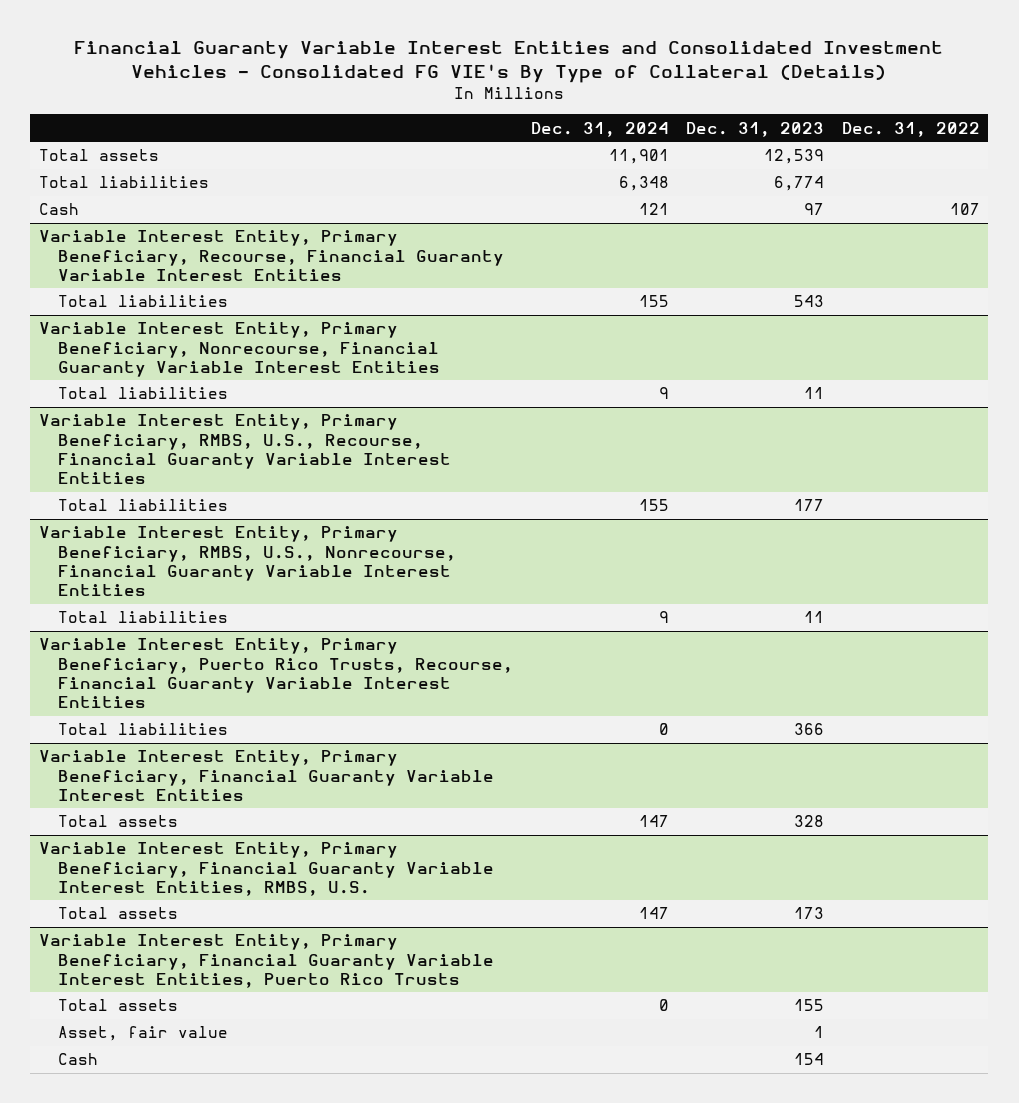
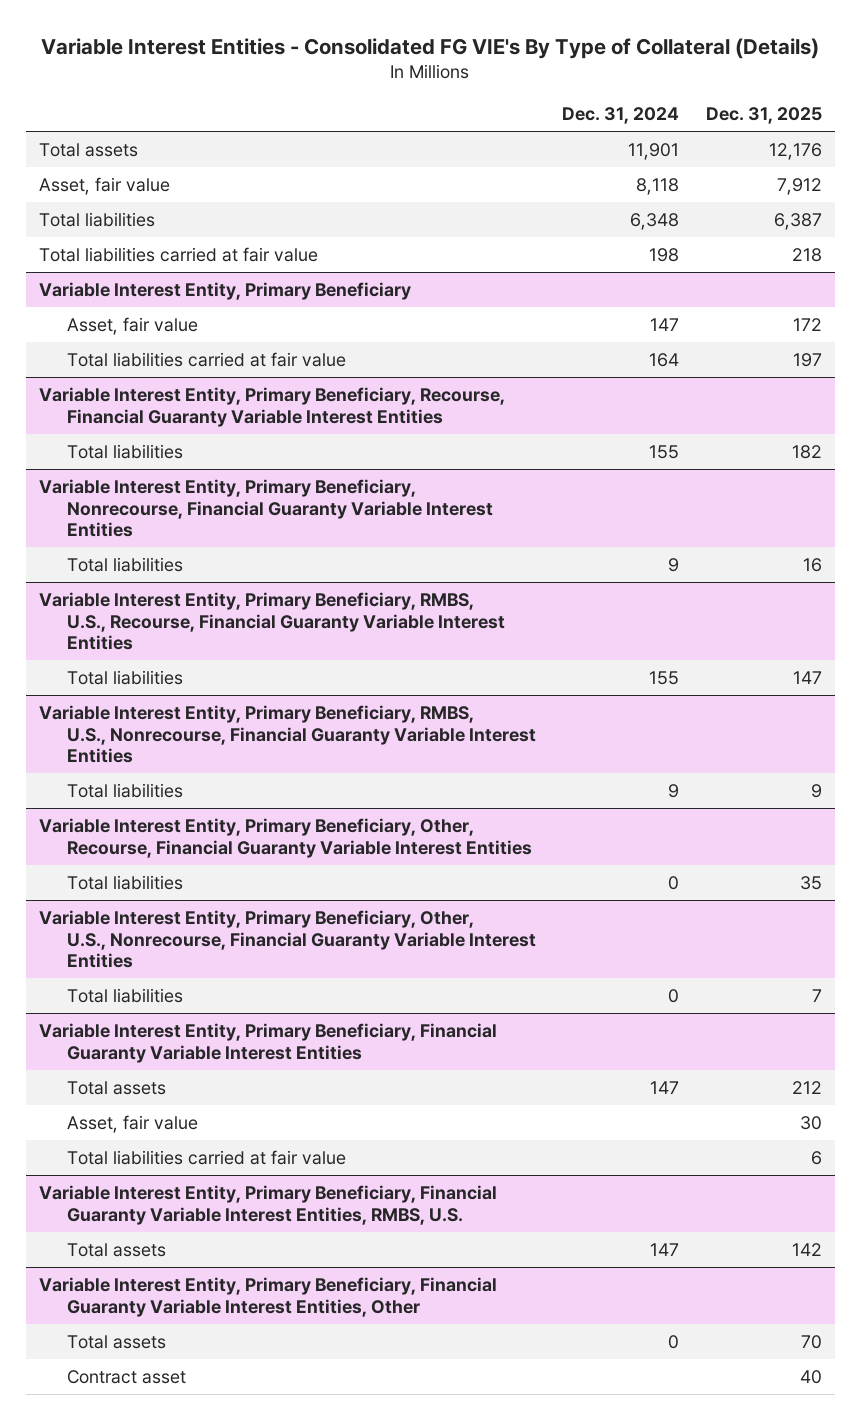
- Financial Guaranty Variable Interest Entities and Consolidated Investment Vehicles - Consolidated FG VIE's By Type of Collateral (Details)
+ Variable Interest Entities - Consolidated FG VIE's By Type of Collateral (Details)
- | Dec. 31, 2024 | Dec. 31, 2023 | Dec. 31, 2022
+ | Dec. 31, 2024 | Dec. 31, 2025
+ Asset, fair value | 8,118 | 7,912
- Cash | 121 | 97 | 107
+ Total liabilities carried at fair value | 198 | 218
+ Variable Interest Entity, Primary Beneficiary
+ Asset, fair value | 147 | 172
+ Total liabilities carried at fair value | 164 | 197
- Variable Interest Entity, Primary Beneficiary, Puerto Rico Trusts, Recourse, Financial Guaranty Variable Interest Entities
+ Variable Interest Entity, Primary Beneficiary, Other, Recourse, Financial Guaranty Variable Interest Entities
+ Variable Interest Entity, Primary Beneficiary, Other, U.S., Nonrecourse, Financial Guaranty Variable Interest Entities
+ Total liabilities | 0 | 7
@ Variable Interest Entity, Primary Beneficiary, Financial Guaranty Variable Interest Entities
+ Asset, fair value | | 30
+ Total liabilities carried at fair value | | 6
- Variable Interest Entity, Primary Beneficiary, Financial Guaranty Variable Interest Entities, Puerto Rico Trusts
+ Variable Interest Entity, Primary Beneficiary, Financial Guaranty Variable Interest Entities, Other
- Asset, fair value | | 1 |
- Cash | | 154 |
+ Contract asset | | 40

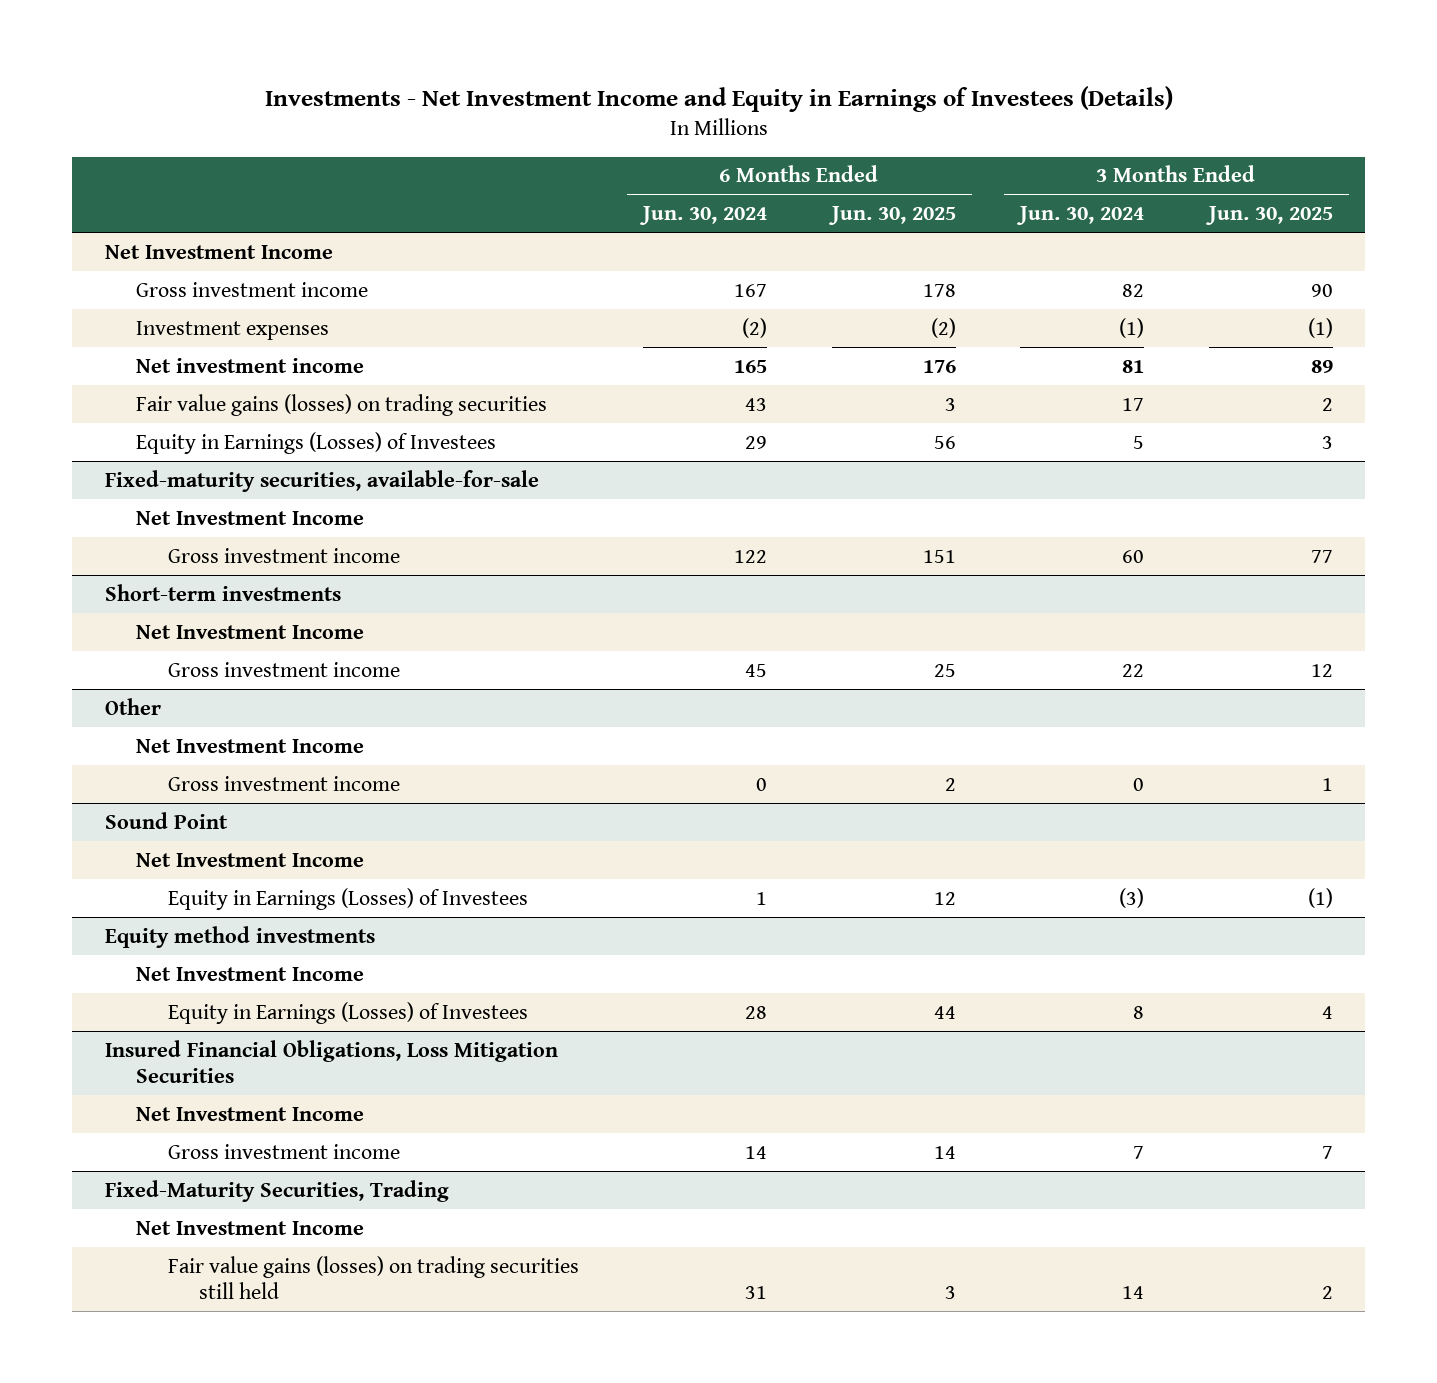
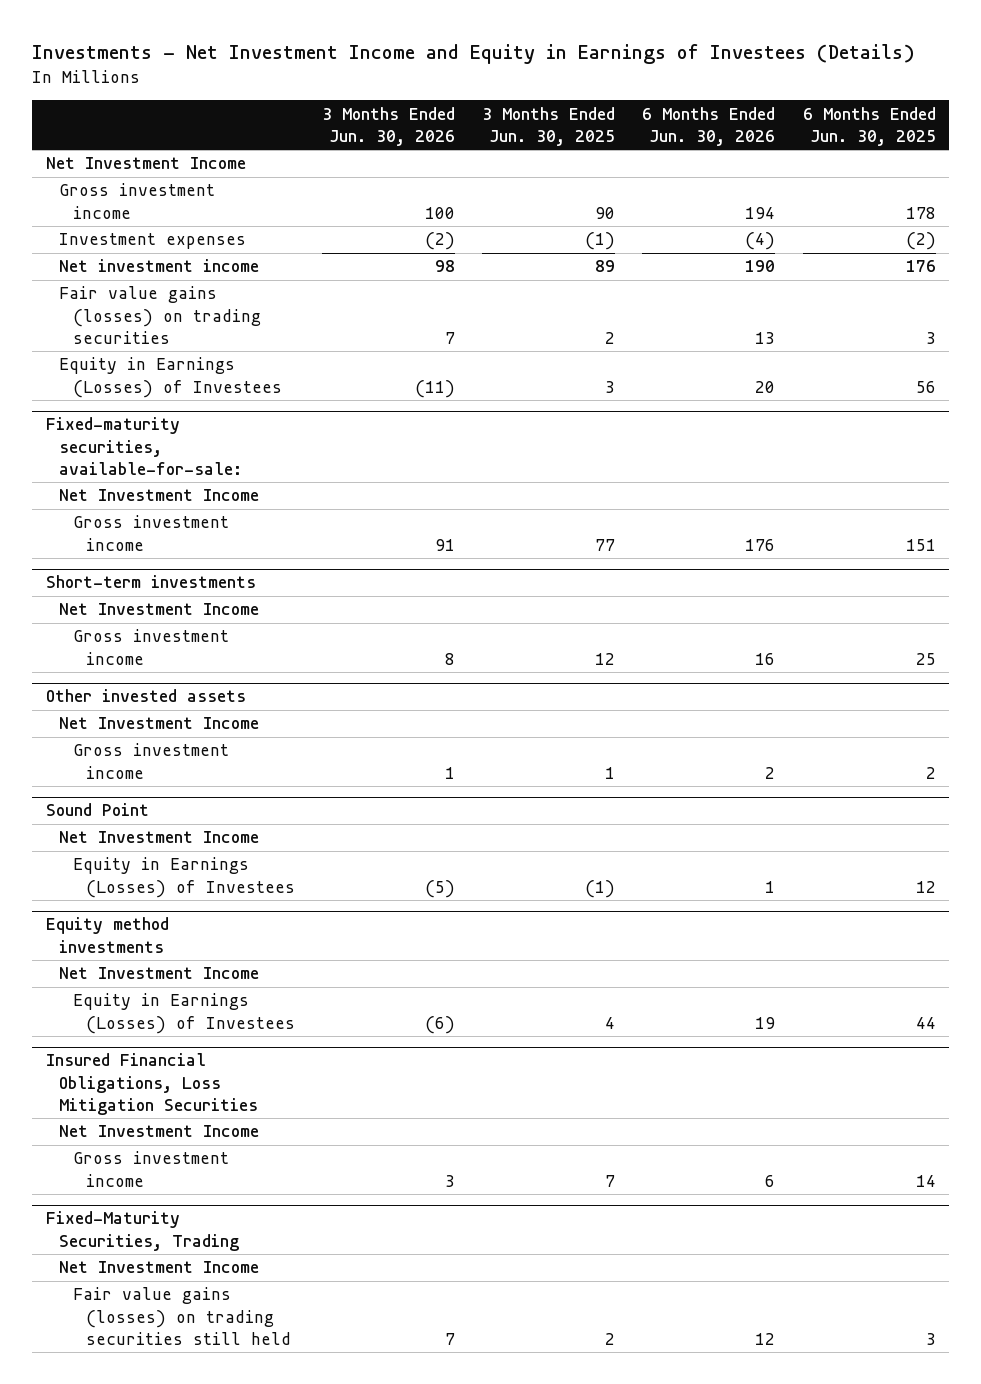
- | 6 Months Ended Jun. 30, 2024 | 6 Months Ended Jun. 30, 2025 | 3 Months Ended Jun. 30, 2024 | 3 Months Ended Jun. 30, 2025
+ | 3 Months Ended Jun. 30, 2026 | 3 Months Ended Jun. 30, 2025 | 6 Months Ended Jun. 30, 2026 | 6 Months Ended Jun. 30, 2025
- Fixed-maturity securities, available-for-sale
+ Fixed-maturity securities, available-for-sale:
- Other
+ Other invested assets

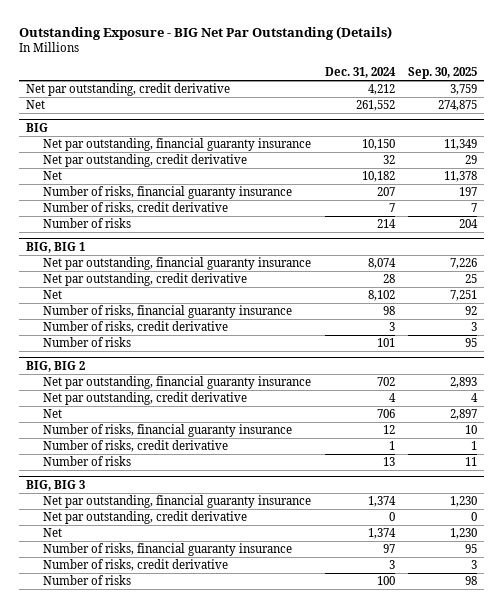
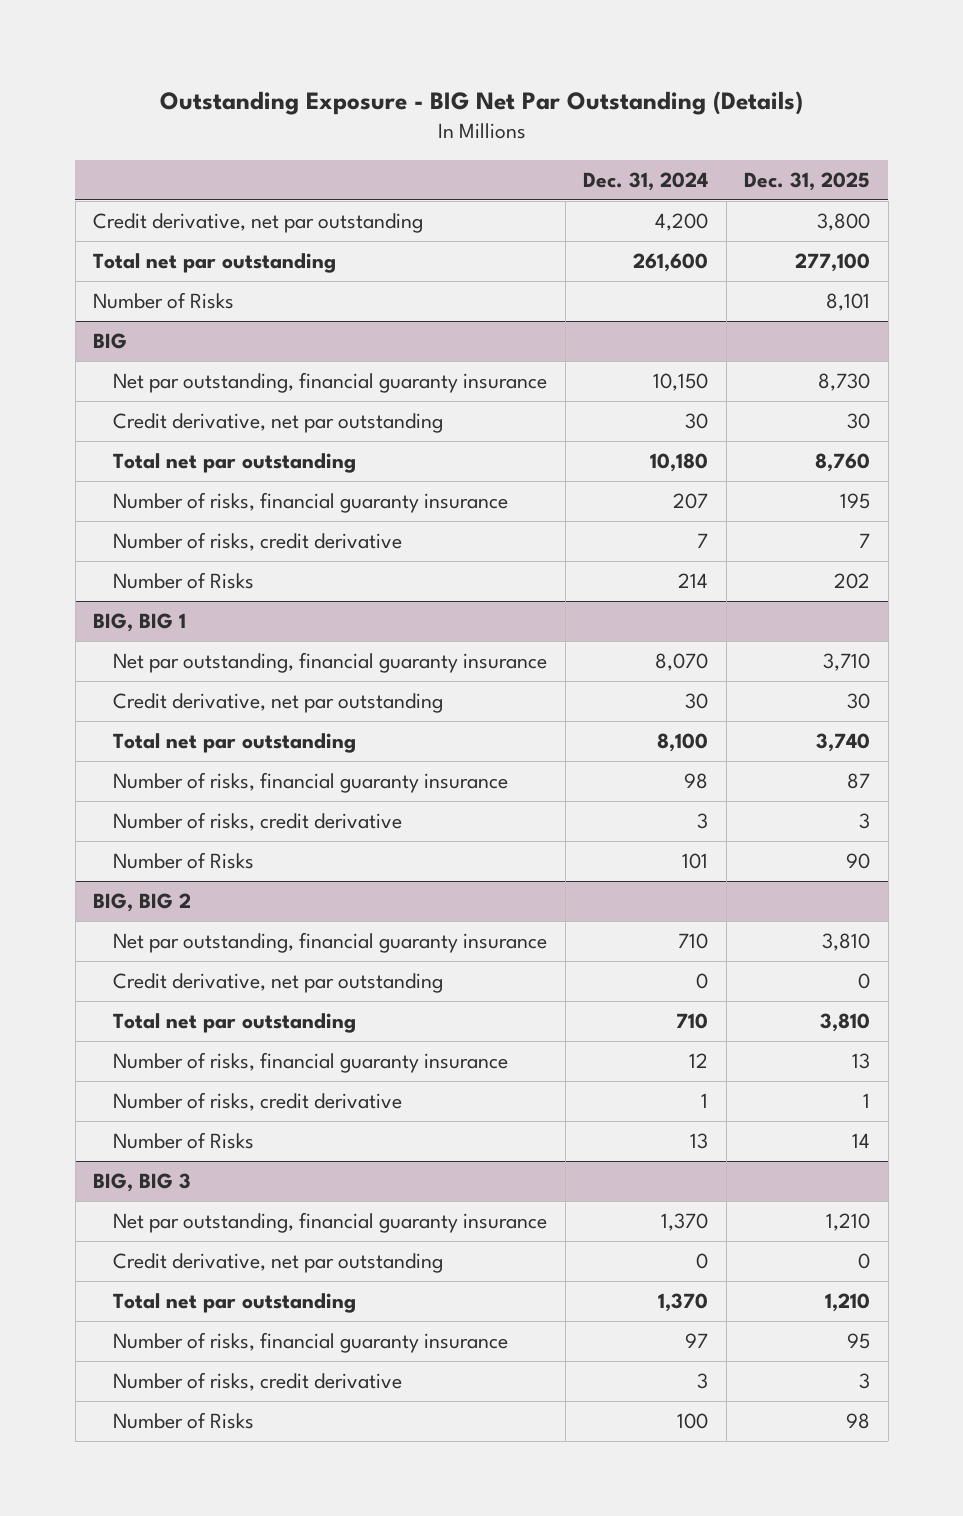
- | Dec. 31, 2024 | Sep. 30, 2025
+ | Dec. 31, 2024 | Dec. 31, 2025
- Net par outstanding, credit derivative | 4,212 | 3,759
- Net | 261,552 | 274,875
+ Credit derivative, net par outstanding | 4,200 | 3,800
+ Total net par outstanding | 261,600 | 277,100
+ Number of Risks | | 8,101
@ BIG
- Net par outstanding, credit derivative | 32 | 29
- Net | 10,182 | 11,378
+ Credit derivative, net par outstanding | 30 | 30
+ Total net par outstanding | 10,180 | 8,760
- Number of risks | 214 | 204
+ Number of Risks | 214 | 202
@ BIG, BIG 1
- Net par outstanding, financial guaranty insurance | 8,074 | 7,226
- Net par outstanding, credit derivative | 28 | 25
- Net | 8,102 | 7,251
+ Net par outstanding, financial guaranty insurance | 8,070 | 3,710
+ Credit derivative, net par outstanding | 30 | 30
+ Total net par outstanding | 8,100 | 3,740
- Number of risks | 101 | 95
+ Number of Risks | 101 | 90
@ BIG, BIG 2
- Net par outstanding, financial guaranty insurance | 702 | 2,893
- Net par outstanding, credit derivative | 4 | 4
- Net | 706 | 2,897
+ Net par outstanding, financial guaranty insurance | 710 | 3,810
+ Credit derivative, net par outstanding | 0 | 0
+ Total net par outstanding | 710 | 3,810
- Number of risks | 13 | 11
+ Number of Risks | 13 | 14
@ BIG, BIG 3
- Net par outstanding, financial guaranty insurance | 1,374 | 1,230
- Net par outstanding, credit derivative | 0 | 0
- Net | 1,374 | 1,230
+ Net par outstanding, financial guaranty insurance | 1,370 | 1,210
+ Credit derivative, net par outstanding | 0 | 0
+ Total net par outstanding | 1,370 | 1,210
- Number of risks | 100 | 98
+ Number of Risks | 100 | 98

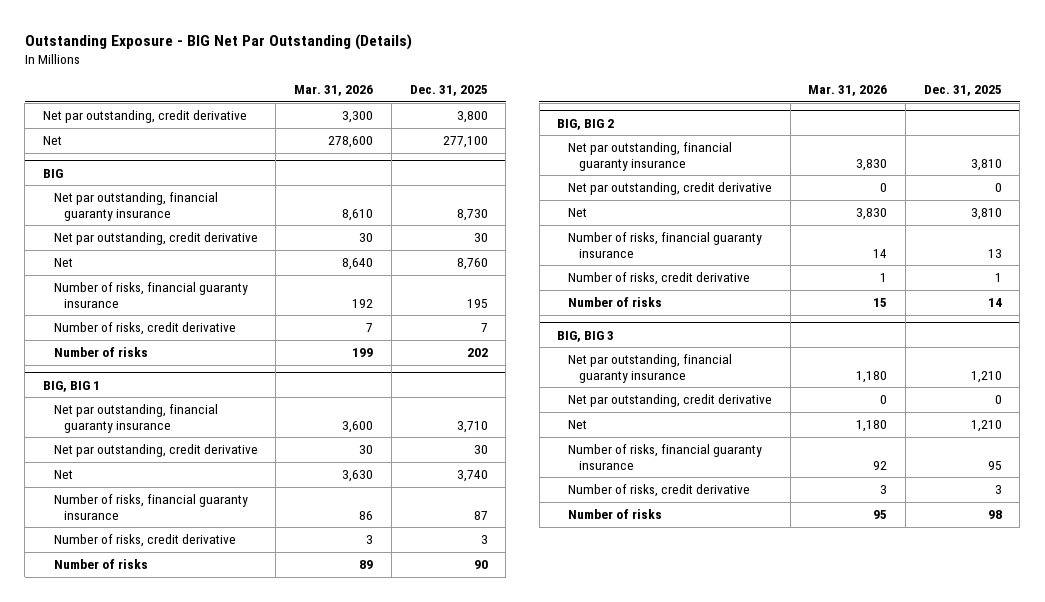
- | Dec. 31, 2024 | Dec. 31, 2025
+ | Mar. 31, 2026 | Dec. 31, 2025
- Credit derivative, net par outstanding | 4,200 | 3,800
- Total net par outstanding | 261,600 | 277,100
- Number of Risks | | 8,101
+ Net par outstanding, credit derivative | 3,300 | 3,800
+ Net | 278,600 | 277,100
@ BIG
- Credit derivative, net par outstanding | 30 | 30
- Total net par outstanding | 10,180 | 8,760
+ Net par outstanding, credit derivative | 30 | 30
+ Net | 8,640 | 8,760
- Number of Risks | 214 | 202
+ Number of risks | 199 | 202
@ BIG, BIG 1
- Credit derivative, net par outstanding | 30 | 30
- Total net par outstanding | 8,100 | 3,740
+ Net par outstanding, credit derivative | 30 | 30
+ Net | 3,630 | 3,740
- Number of Risks | 101 | 90
+ Number of risks | 89 | 90
@ BIG, BIG 2
- Credit derivative, net par outstanding | 0 | 0
- Total net par outstanding | 710 | 3,810
+ Net par outstanding, credit derivative | 0 | 0
+ Net | 3,830 | 3,810
- Number of Risks | 13 | 14
+ Number of risks | 15 | 14
@ BIG, BIG 3
- Credit derivative, net par outstanding | 0 | 0
- Total net par outstanding | 1,370 | 1,210
+ Net par outstanding, credit derivative | 0 | 0
+ Net | 1,180 | 1,210
- Number of Risks | 100 | 98
+ Number of risks | 95 | 98

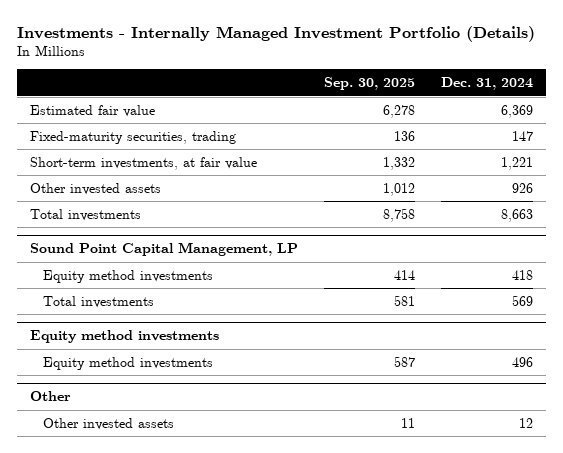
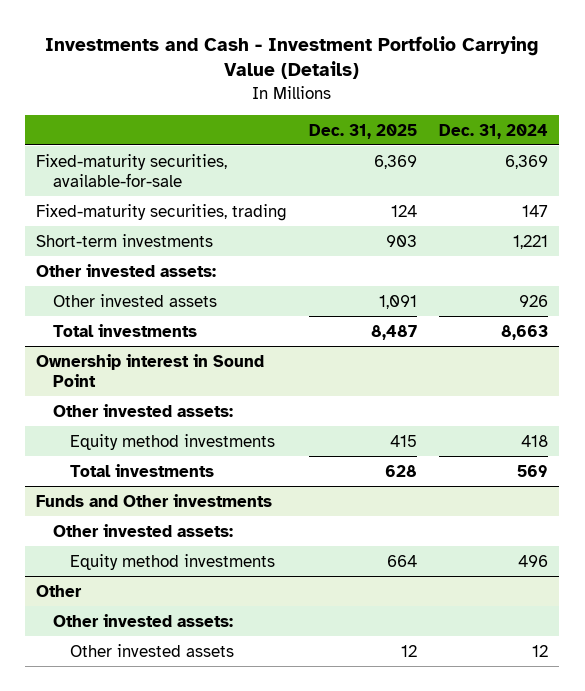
- Investments - Internally Managed Investment Portfolio (Details)
+ Investments and Cash - Investment Portfolio Carrying Value (Details)
- | Sep. 30, 2025 | Dec. 31, 2024
+ | Dec. 31, 2025 | Dec. 31, 2024
- Estimated fair value | 6,278 | 6,369
+ Fixed-maturity securities, available-for-sale | 6,369 | 6,369
- Short-term investments, at fair value | 1,332 | 1,221
+ Short-term investments | 903 | 1,221
+ Other invested assets:
- Sound Point Capital Management, LP
+ Ownership interest in Sound Point
+ Other invested assets:
- Equity method investments
+ Funds and Other investments
+ Other invested assets:
@ Other
+ Other invested assets:

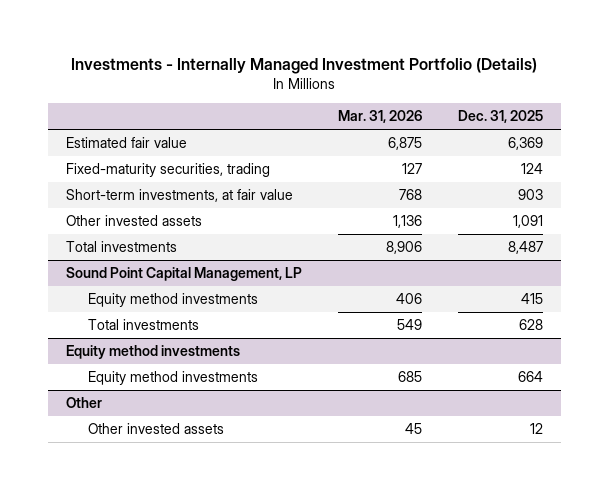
- Investments and Cash - Investment Portfolio Carrying Value (Details)
+ Investments - Internally Managed Investment Portfolio (Details)
- | Dec. 31, 2025 | Dec. 31, 2024
+ | Mar. 31, 2026 | Dec. 31, 2025
- Fixed-maturity securities, available-for-sale | 6,369 | 6,369
+ Estimated fair value | 6,875 | 6,369
- Short-term investments | 903 | 1,221
- Other invested assets:
+ Short-term investments, at fair value | 768 | 903
- Ownership interest in Sound Point
- Other invested assets:
+ Sound Point Capital Management, LP
- Funds and Other investments
- Other invested assets:
+ Equity method investments
@ Other
- Other invested assets:

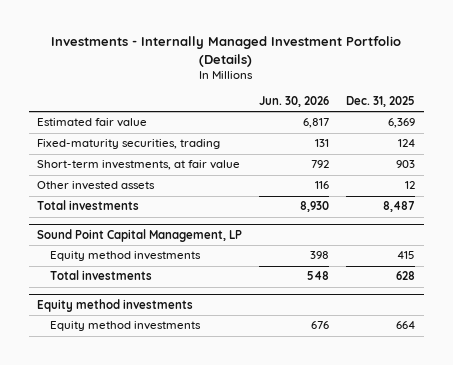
- | Mar. 31, 2026 | Dec. 31, 2025
+ | Jun. 30, 2026 | Dec. 31, 2025
- Other invested assets | 1,136 | 1,091
+ Other invested assets | 116 | 12
- Other
- Other invested assets | 45 | 12

